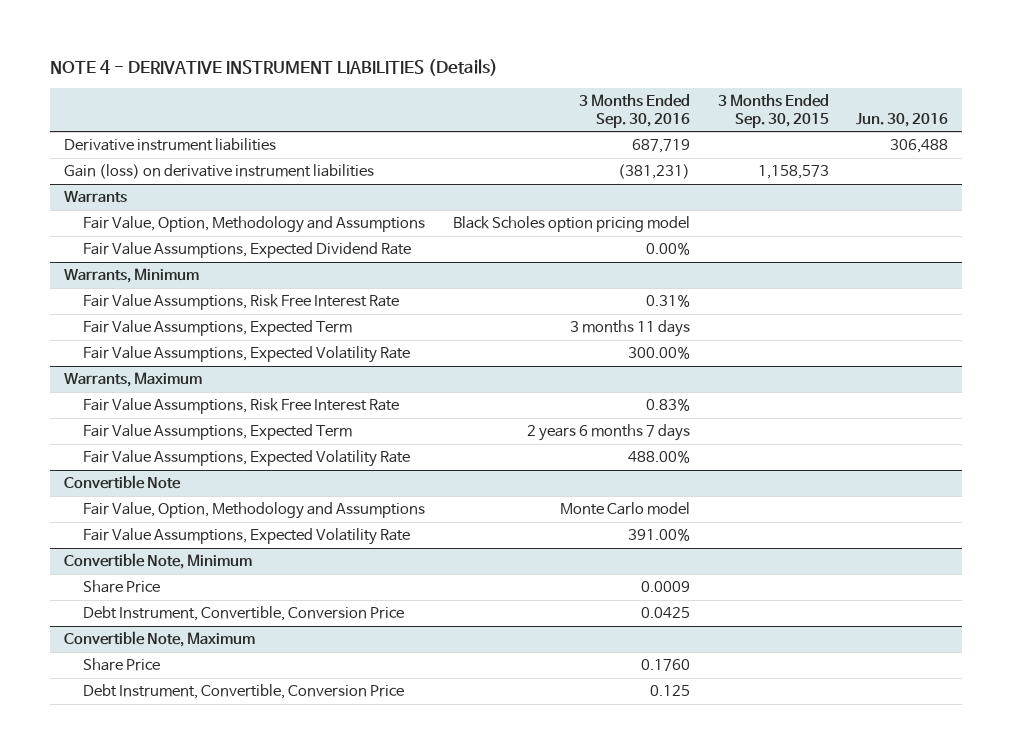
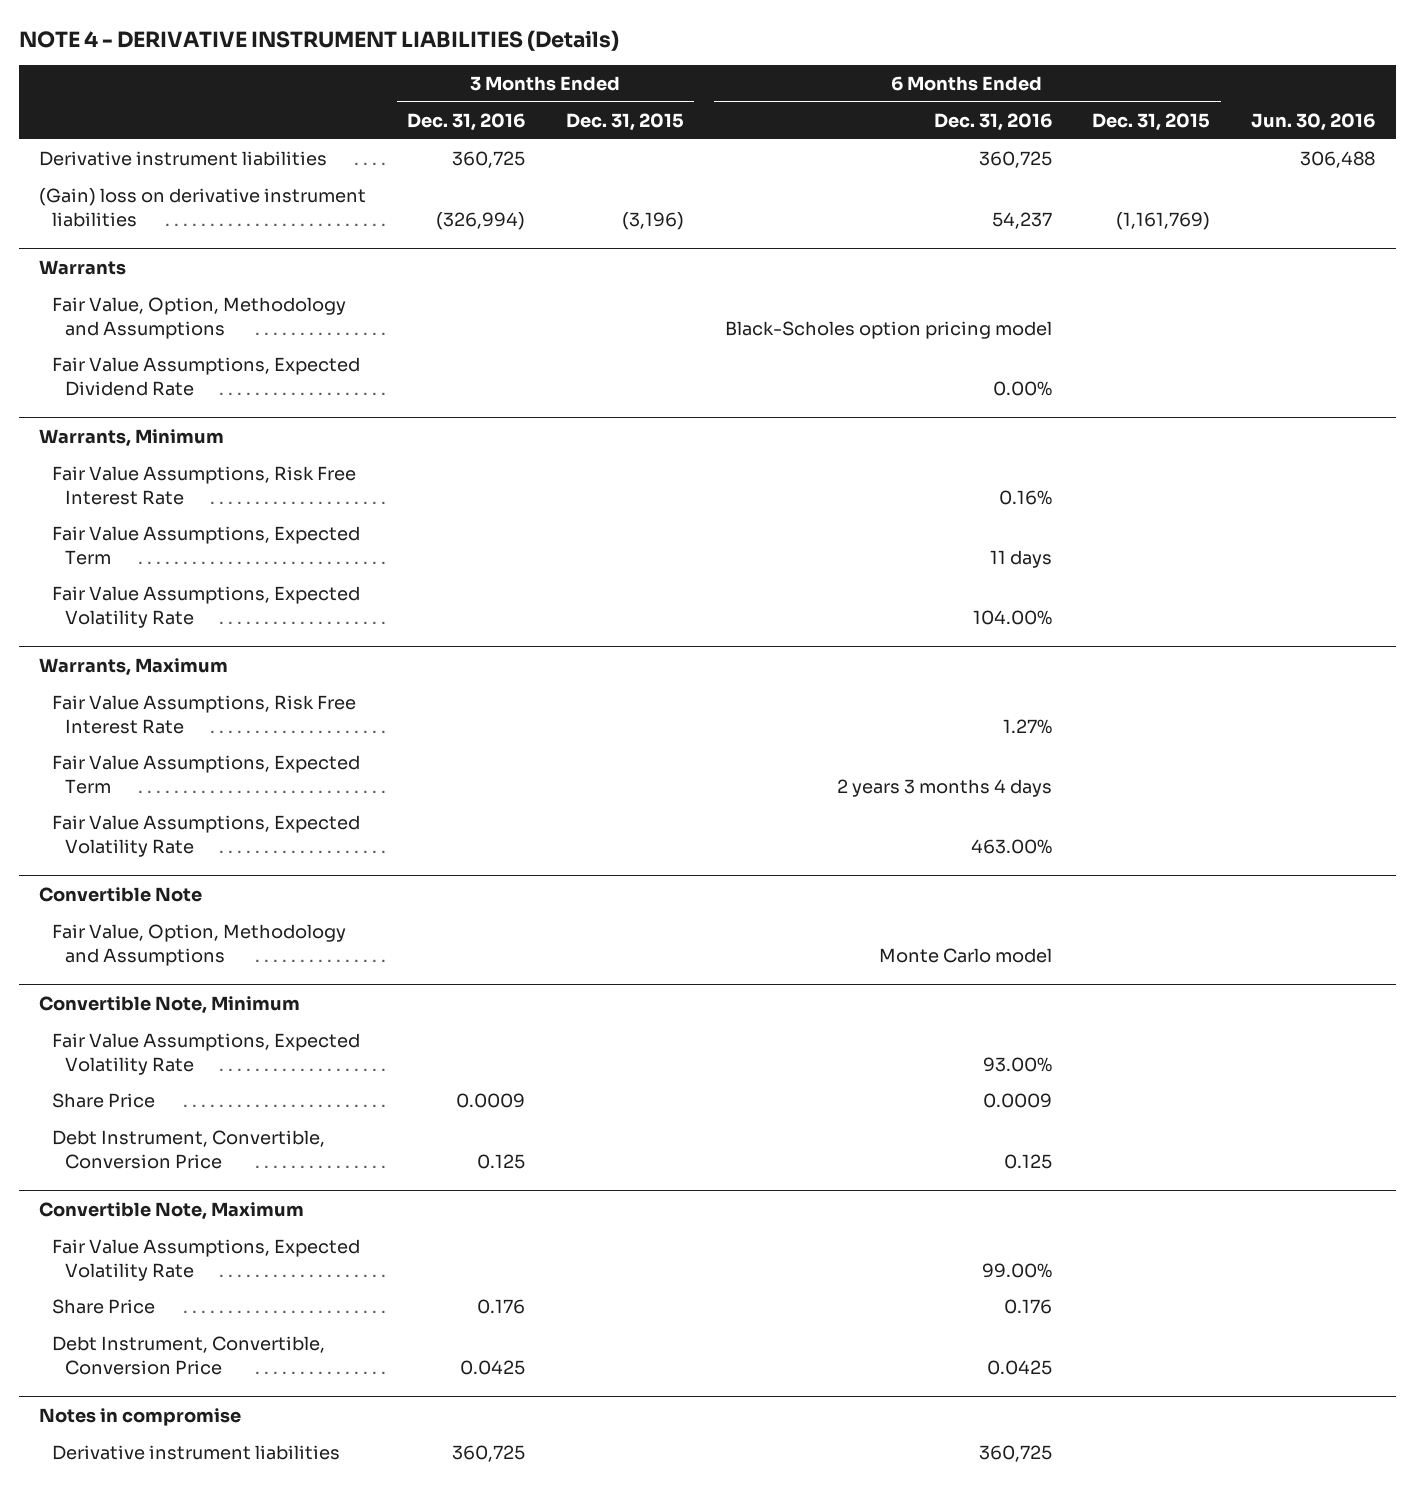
- | 3 Months Ended Sep. 30, 2016 | 3 Months Ended Sep. 30, 2015 | Jun. 30, 2016
+ | 3 Months Ended Dec. 31, 2016 | 3 Months Ended Dec. 31, 2015 | 6 Months Ended Dec. 31, 2016 | 6 Months Ended Dec. 31, 2015 | Jun. 30, 2016
- Gain (loss) on derivative instrument liabilities | (381,231) | 1,158,573 |
+ (Gain) loss on derivative instrument liabilities | (326,994) | (3,196) | 54,237 | (1,161,769) |
@ Convertible Note
- Fair Value Assumptions, Expected Volatility Rate | 391.00% | |
@ Convertible Note, Minimum
+ Fair Value Assumptions, Expected Volatility Rate | | | 93.00% | |
@ Convertible Note, Maximum
+ Fair Value Assumptions, Expected Volatility Rate | | | 99.00% | |
+ Notes in compromise
+ Derivative instrument liabilities | 360,725 | | 360,725 | |

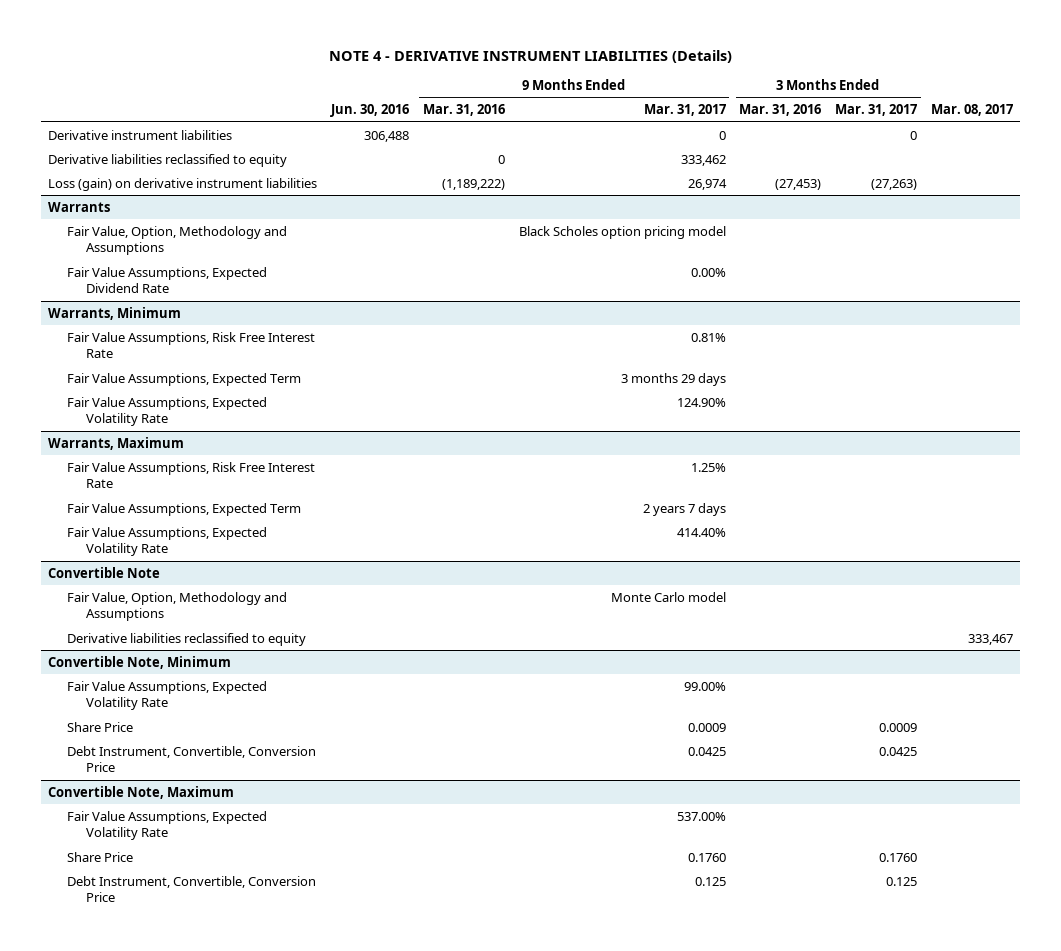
- | 3 Months Ended Dec. 31, 2016 | 3 Months Ended Dec. 31, 2015 | 6 Months Ended Dec. 31, 2016 | 6 Months Ended Dec. 31, 2015 | Jun. 30, 2016
+ | Jun. 30, 2016 | 9 Months Ended Mar. 31, 2016 | 9 Months Ended Mar. 31, 2017 | 3 Months Ended Mar. 31, 2016 | 3 Months Ended Mar. 31, 2017 | Mar. 08, 2017
- (Gain) loss on derivative instrument liabilities | (326,994) | (3,196) | 54,237 | (1,161,769) |
+ Derivative liabilities reclassified to equity | | 0 | 333,462 | | |
+ Loss (gain) on derivative instrument liabilities | | (1,189,222) | 26,974 | (27,453) | (27,263) |
@ Convertible Note
+ Derivative liabilities reclassified to equity | | | | | | 333,467
- Notes in compromise
- Derivative instrument liabilities | 360,725 | | 360,725 | |

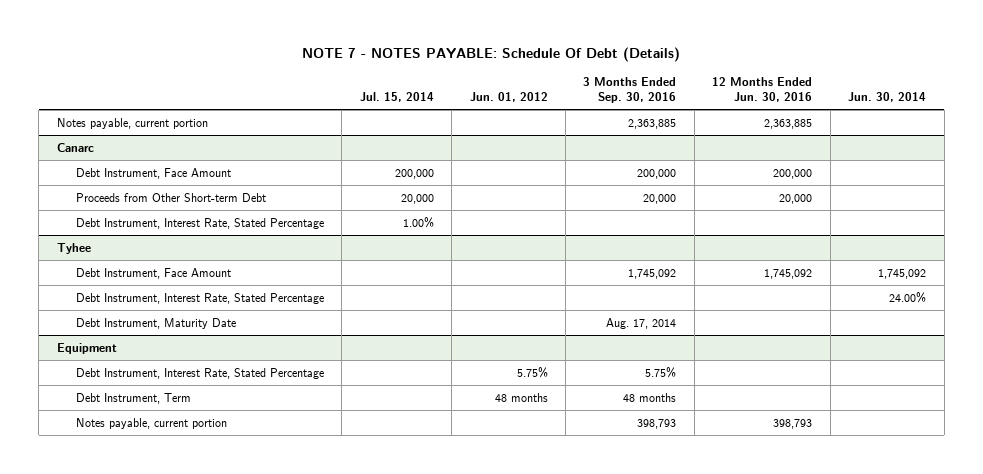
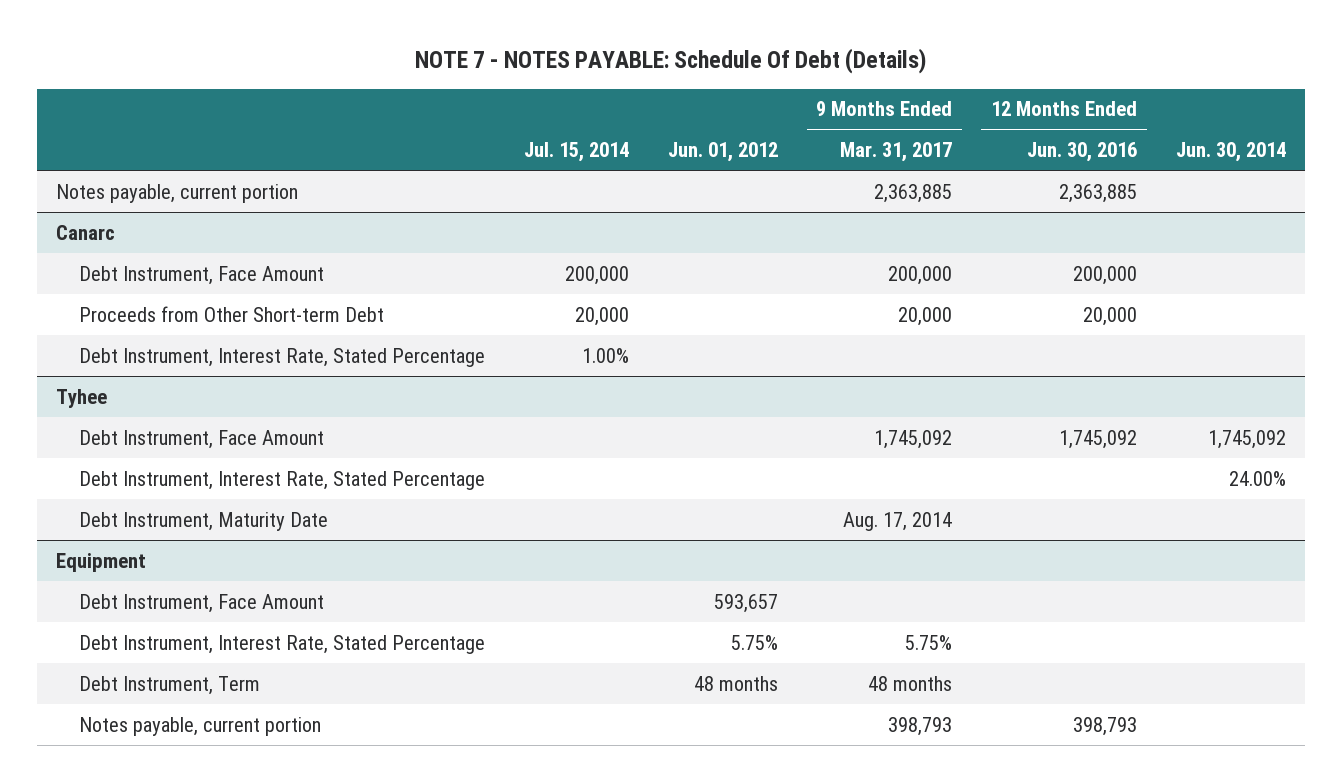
- | Jul. 15, 2014 | Jun. 01, 2012 | 3 Months Ended Sep. 30, 2016 | 12 Months Ended Jun. 30, 2016 | Jun. 30, 2014
+ | Jul. 15, 2014 | Jun. 01, 2012 | 9 Months Ended Mar. 31, 2017 | 12 Months Ended Jun. 30, 2016 | Jun. 30, 2014
@ Equipment
+ Debt Instrument, Face Amount | | 593,657 | | |

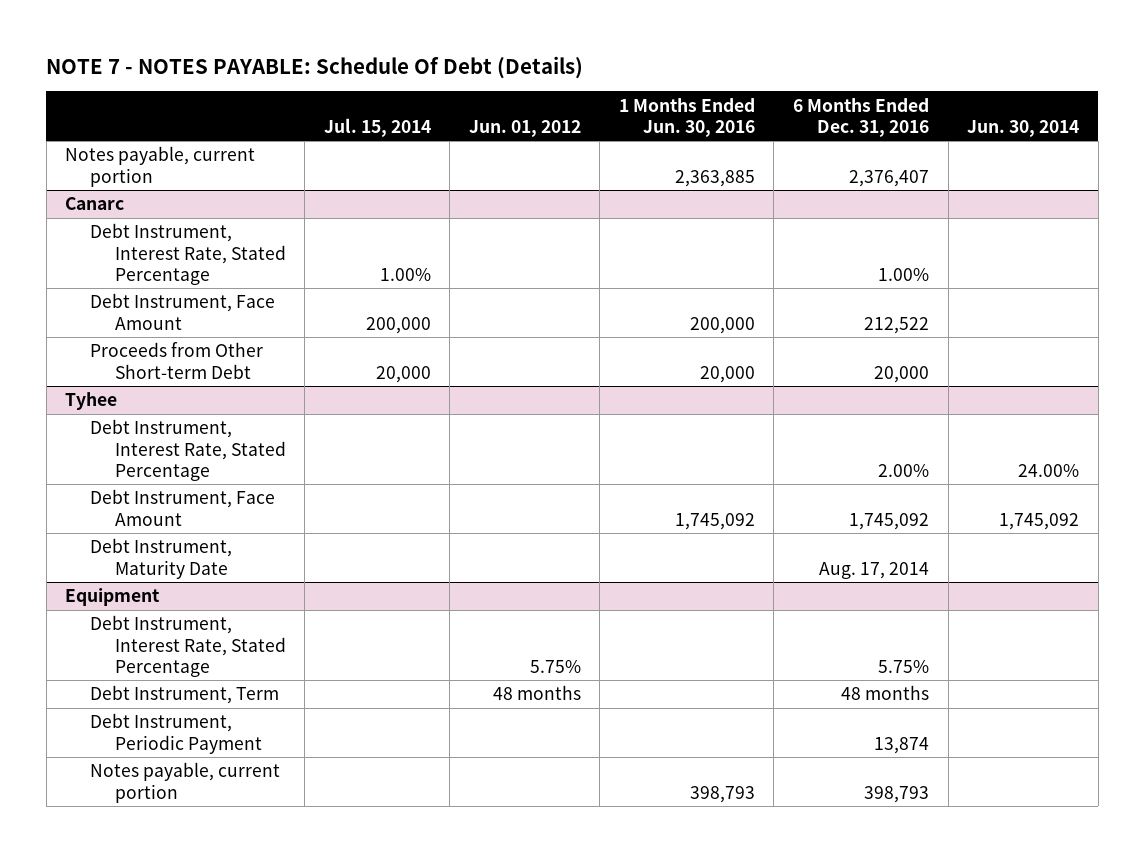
- | Jul. 15, 2014 | Jun. 01, 2012 | 9 Months Ended Mar. 31, 2017 | 12 Months Ended Jun. 30, 2016 | Jun. 30, 2014
+ | Jul. 15, 2014 | Jun. 01, 2012 | 1 Months Ended Jun. 30, 2016 | 6 Months Ended Dec. 31, 2016 | Jun. 30, 2014
@ Canarc
moved up: Debt Instrument, Interest Rate, Stated Percentage | 1.00% | | | 1.00% |
@ Tyhee
moved down: Debt Instrument, Face Amount | | | 1,745,092 | 1,745,092 | 1,745,092
@ Equipment
- Debt Instrument, Face Amount | | 593,657 | | |
+ Debt Instrument, Periodic Payment | | | | 13,874 |

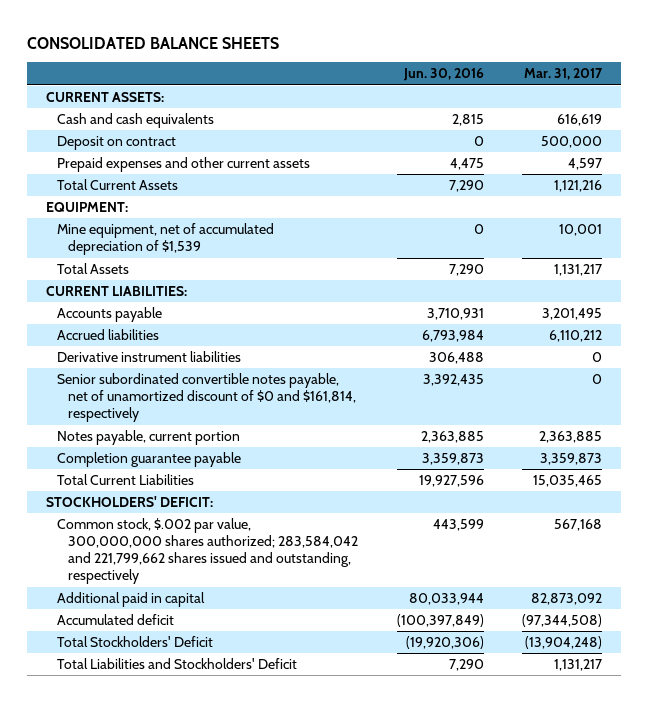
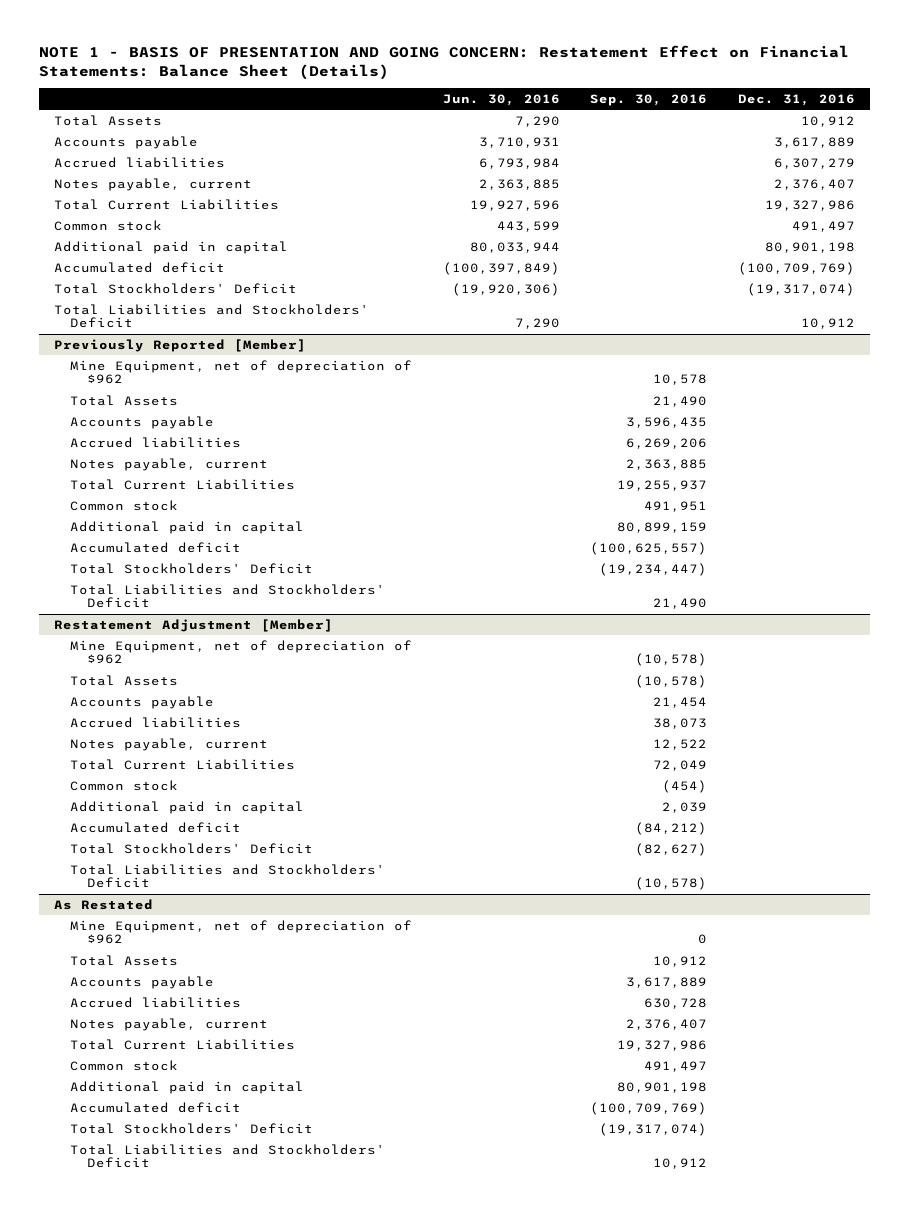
- CONSOLIDATED BALANCE SHEETS
+ NOTE 1 - BASIS OF PRESENTATION AND GOING CONCERN: Restatement Effect on Financial Statements: Balance Sheet (Details)
- | Jun. 30, 2016 | Mar. 31, 2017
+ | Jun. 30, 2016 | Sep. 30, 2016 | Dec. 31, 2016
- CURRENT ASSETS:
- Cash and cash equivalents | 2,815 | 616,619
- Deposit on contract | 0 | 500,000
- Prepaid expenses and other current assets | 4,475 | 4,597
- Total Current Assets | 7,290 | 1,121,216
- EQUIPMENT:
- Mine equipment, net of accumulated depreciation of $1,539 | 0 | 10,001
- CURRENT LIABILITIES:
- Derivative instrument liabilities | 306,488 | 0
- Senior subordinated convertible notes payable, net of unamortized discount of $0 and $161,814, respectively | 3,392,435 | 0
- Notes payable, current portion | 2,363,885 | 2,363,885
- Completion guarantee payable | 3,359,873 | 3,359,873
+ Notes payable, current | 2,363,885 | | 2,376,407
- STOCKHOLDERS' DEFICIT:
- Common stock, $.002 par value, 300,000,000 shares authorized; 283,584,042 and 221,799,662 shares issued and outstanding, respectively | 443,599 | 567,168
+ Common stock | 443,599 | | 491,497
+ Previously Reported [Member]
+ Mine Equipment, net of depreciation of $962 | | 10,578 |
+ Total Assets | | 21,490 |
+ Accounts payable | | 3,596,435 |
+ Accrued liabilities | | 6,269,206 |
+ Notes payable, current | | 2,363,885 |
+ Total Current Liabilities | | 19,255,937 |
+ Common stock | | 491,951 |
+ Additional paid in capital | | 80,899,159 |
+ Accumulated deficit | | (100,625,557) |
+ Total Stockholders' Deficit | | (19,234,447) |
+ Total Liabilities and Stockholders' Deficit | | 21,490 |
+ Restatement Adjustment [Member]
+ Mine Equipment, net of depreciation of $962 | | (10,578) |
+ Total Assets | | (10,578) |
+ Accounts payable | | 21,454 |
+ Accrued liabilities | | 38,073 |
+ Notes payable, current | | 12,522 |
+ Total Current Liabilities | | 72,049 |
+ Common stock | | (454) |
+ Additional paid in capital | | 2,039 |
+ Accumulated deficit | | (84,212) |
+ Total Stockholders' Deficit | | (82,627) |
+ Total Liabilities and Stockholders' Deficit | | (10,578) |
+ As Restated
+ Mine Equipment, net of depreciation of $962 | | 0 |
+ Total Assets | | 10,912 |
+ Accounts payable | | 3,617,889 |
+ Accrued liabilities | | 630,728 |
+ Notes payable, current | | 2,376,407 |
+ Total Current Liabilities | | 19,327,986 |
+ Common stock | | 491,497 |
+ Additional paid in capital | | 80,901,198 |
+ Accumulated deficit | | (100,709,769) |
+ Total Stockholders' Deficit | | (19,317,074) |
+ Total Liabilities and Stockholders' Deficit | | 10,912 |

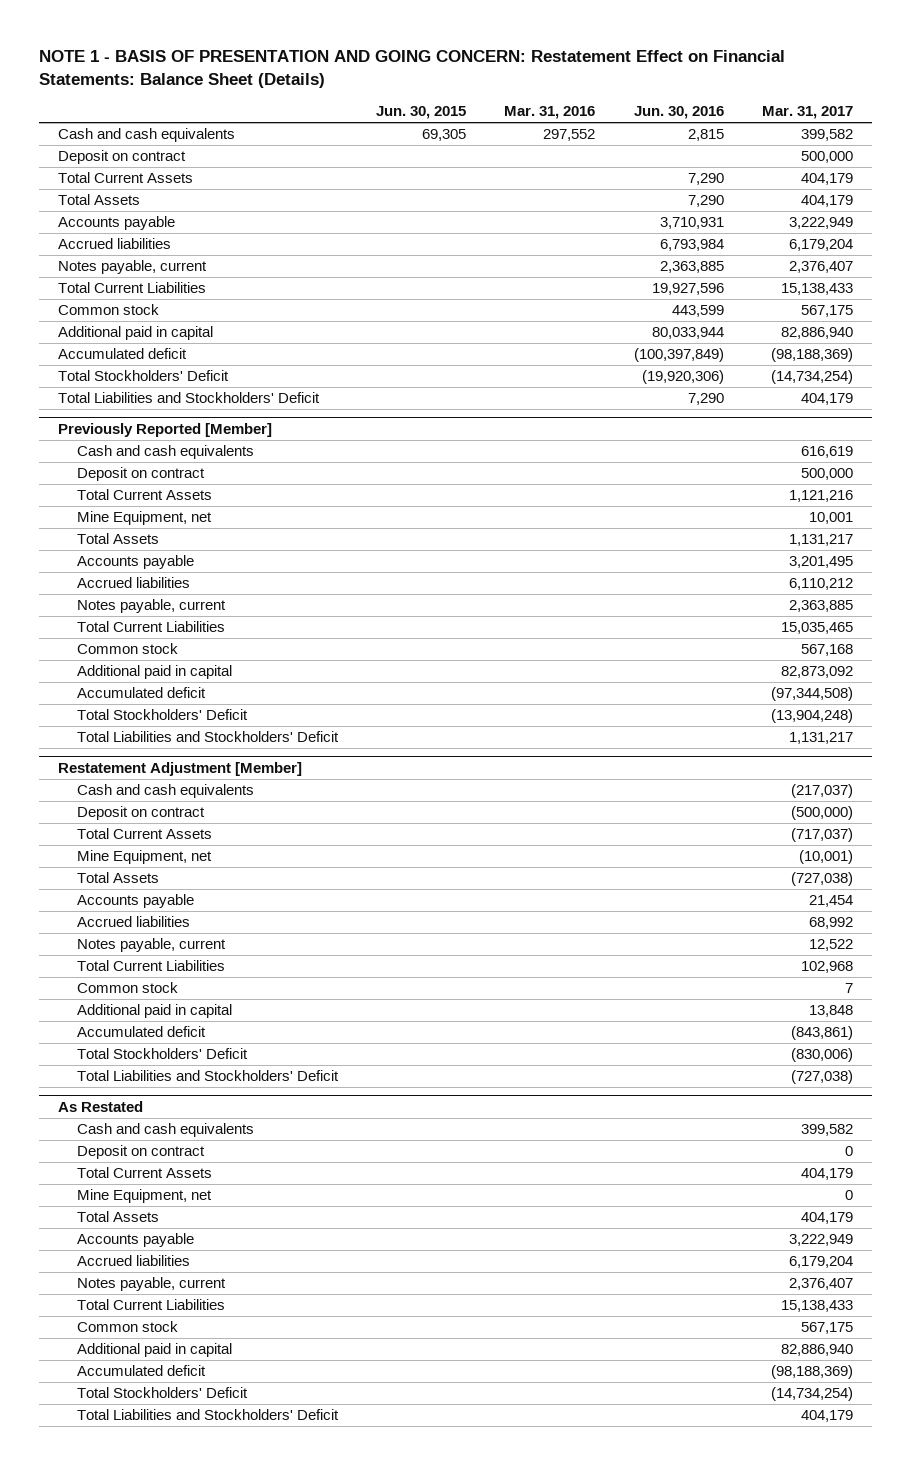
- | Jun. 30, 2016 | Sep. 30, 2016 | Dec. 31, 2016
+ | Jun. 30, 2015 | Mar. 31, 2016 | Jun. 30, 2016 | Mar. 31, 2017
+ Cash and cash equivalents | 69,305 | 297,552 | 2,815 | 399,582
+ Deposit on contract | | | | 500,000
+ Total Current Assets | | | 7,290 | 404,179
@ Previously Reported [Member]
- Mine Equipment, net of depreciation of $962 | | 10,578 |
+ Cash and cash equivalents | | | | 616,619
+ Deposit on contract | | | | 500,000
+ Total Current Assets | | | | 1,121,216
+ Mine Equipment, net | | | | 10,001
@ Restatement Adjustment [Member]
- Mine Equipment, net of depreciation of $962 | | (10,578) |
+ Cash and cash equivalents | | | | (217,037)
+ Deposit on contract | | | | (500,000)
+ Total Current Assets | | | | (717,037)
+ Mine Equipment, net | | | | (10,001)
@ As Restated
- Mine Equipment, net of depreciation of $962 | | 0 |
+ Cash and cash equivalents | | | | 399,582
+ Deposit on contract | | | | 0
+ Total Current Assets | | | | 404,179
+ Mine Equipment, net | | | | 0

